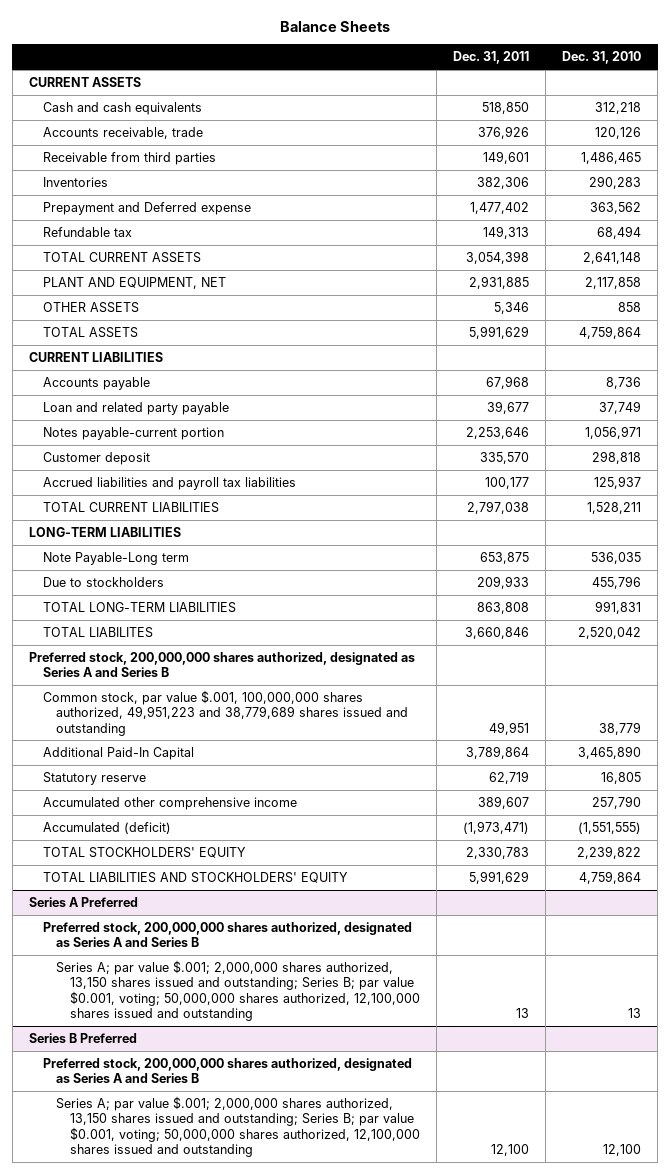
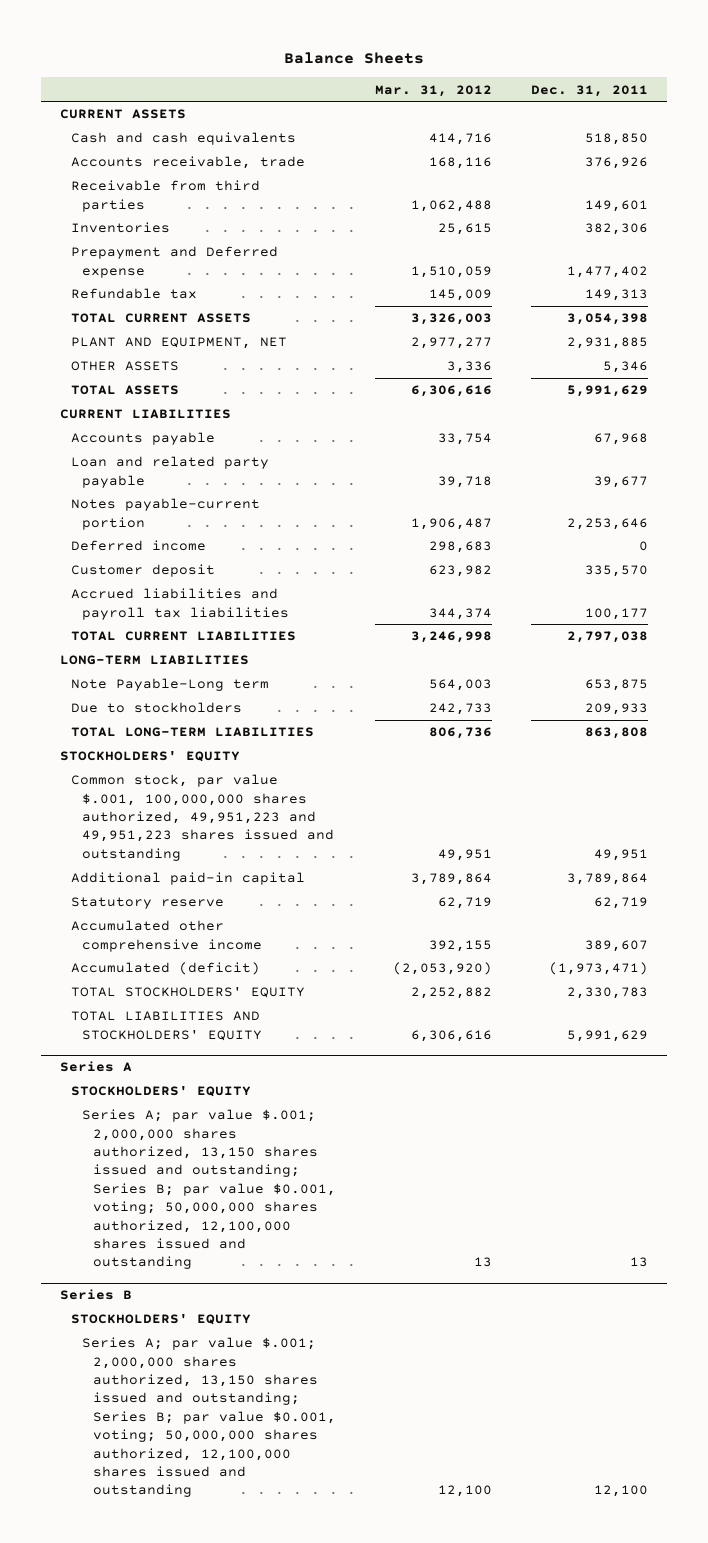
- | Dec. 31, 2011 | Dec. 31, 2010
+ | Mar. 31, 2012 | Dec. 31, 2011
+ Deferred income | 298,683 | 0
- TOTAL LIABILITES | 3,660,846 | 2,520,042
- Preferred stock, 200,000,000 shares authorized, designated as Series A and Series B
- Common stock, par value $.001, 100,000,000 shares authorized, 49,951,223 and 38,779,689 shares issued and outstanding | 49,951 | 38,779
- Additional Paid-In Capital | 3,789,864 | 3,465,890
+ STOCKHOLDERS' EQUITY
+ Common stock, par value $.001, 100,000,000 shares authorized, 49,951,223 and 49,951,223 shares issued and outstanding | 49,951 | 49,951
+ Additional paid-in capital | 3,789,864 | 3,789,864
- Series A Preferred
- Preferred stock, 200,000,000 shares authorized, designated as Series A and Series B
+ Series A
+ STOCKHOLDERS' EQUITY
- Series B Preferred
- Preferred stock, 200,000,000 shares authorized, designated as Series A and Series B
+ Series B
+ STOCKHOLDERS' EQUITY

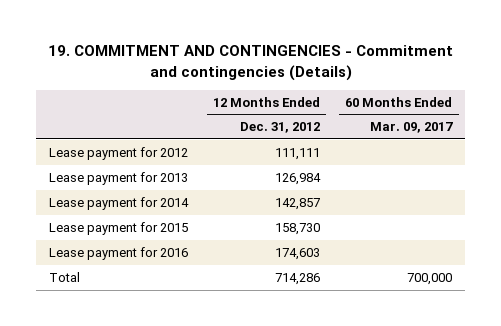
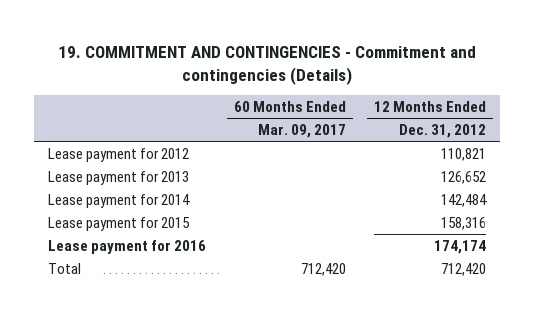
- | 12 Months Ended Dec. 31, 2012 | 60 Months Ended Mar. 09, 2017
+ | 60 Months Ended Mar. 09, 2017 | 12 Months Ended Dec. 31, 2012
- Lease payment for 2012 | 111,111 |
- Lease payment for 2013 | 126,984 |
- Lease payment for 2014 | 142,857 |
- Lease payment for 2015 | 158,730 |
- Lease payment for 2016 | 174,603 |
- Total | 714,286 | 700,000
+ Lease payment for 2012 | | 110,821
+ Lease payment for 2013 | | 126,652
+ Lease payment for 2014 | | 142,484
+ Lease payment for 2015 | | 158,316
+ Lease payment for 2016 | | 174,174
+ Total | 712,420 | 712,420

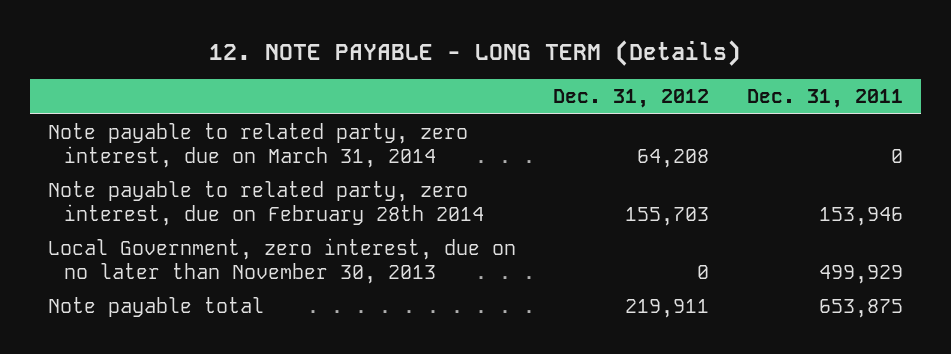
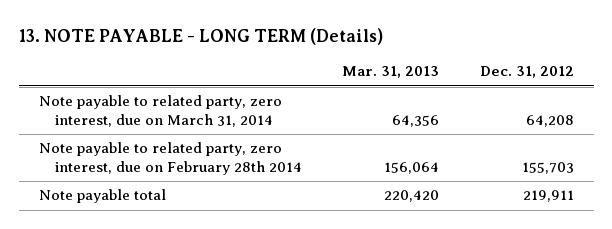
- 12. NOTE PAYABLE - LONG TERM (Details)
+ 13. NOTE PAYABLE - LONG TERM (Details)
- | Dec. 31, 2012 | Dec. 31, 2011
+ | Mar. 31, 2013 | Dec. 31, 2012
- Local Government, zero interest, due on no later than November 30, 2013 | 0 | 499,929

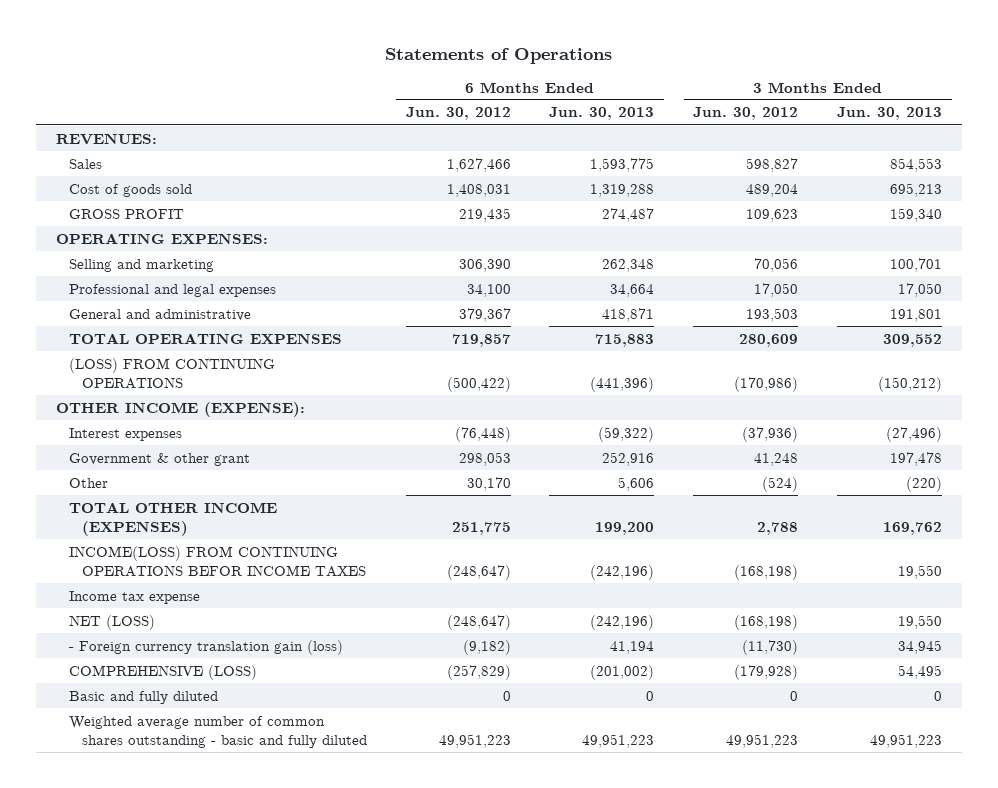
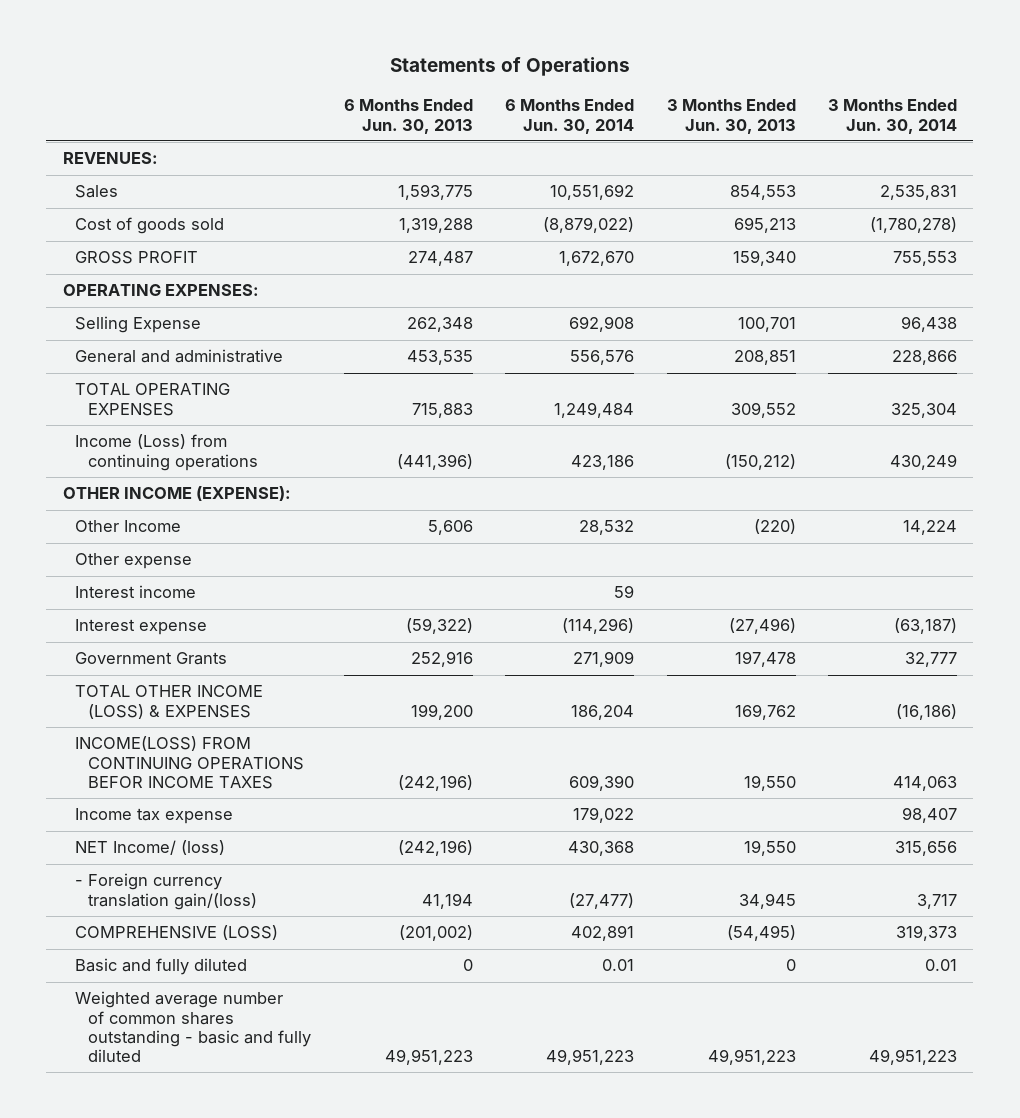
- | 6 Months Ended Jun. 30, 2012 | 6 Months Ended Jun. 30, 2013 | 3 Months Ended Jun. 30, 2012 | 3 Months Ended Jun. 30, 2013
+ | 6 Months Ended Jun. 30, 2013 | 6 Months Ended Jun. 30, 2014 | 3 Months Ended Jun. 30, 2013 | 3 Months Ended Jun. 30, 2014
- Selling and marketing | 306,390 | 262,348 | 70,056 | 100,701
- Professional and legal expenses | 34,100 | 34,664 | 17,050 | 17,050
- General and administrative | 379,367 | 418,871 | 193,503 | 191,801
+ Selling Expense | 262,348 | 692,908 | 100,701 | 96,438
+ General and administrative | 453,535 | 556,576 | 208,851 | 228,866
- (LOSS) FROM CONTINUING OPERATIONS | (500,422) | (441,396) | (170,986) | (150,212)
+ Income (Loss) from continuing operations | (441,396) | 423,186 | (150,212) | 430,249
- Interest expenses | (76,448) | (59,322) | (37,936) | (27,496)
- Government & other grant | 298,053 | 252,916 | 41,248 | 197,478
- Other | 30,170 | 5,606 | (524) | (220)
- TOTAL OTHER INCOME (EXPENSES) | 251,775 | 199,200 | 2,788 | 169,762
+ Other Income | 5,606 | 28,532 | (220) | 14,224
+ Other expense
+ Interest income | | 59 | |
+ Interest expense | (59,322) | (114,296) | (27,496) | (63,187)
+ Government Grants | 252,916 | 271,909 | 197,478 | 32,777
+ TOTAL OTHER INCOME (LOSS) & EXPENSES | 199,200 | 186,204 | 169,762 | (16,186)
- NET (LOSS) | (248,647) | (242,196) | (168,198) | 19,550
- - Foreign currency translation gain (loss) | (9,182) | 41,194 | (11,730) | 34,945
- COMPREHENSIVE (LOSS) | (257,829) | (201,002) | (179,928) | 54,495
+ NET Income/ (loss) | (242,196) | 430,368 | 19,550 | 315,656
+ - Foreign currency translation gain/(loss) | 41,194 | (27,477) | 34,945 | 3,717
+ COMPREHENSIVE (LOSS) | (201,002) | 402,891 | (54,495) | 319,373

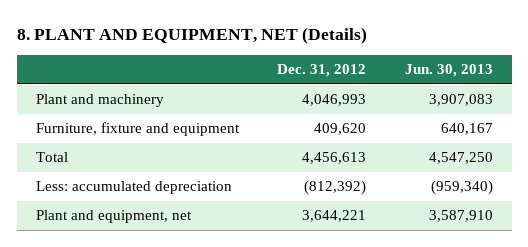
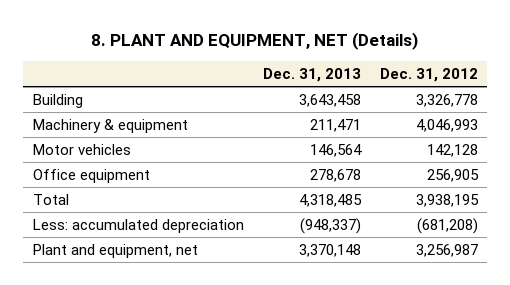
- | Dec. 31, 2012 | Jun. 30, 2013
+ | Dec. 31, 2013 | Dec. 31, 2012
- Plant and machinery | 4,046,993 | 3,907,083
- Furniture, fixture and equipment | 409,620 | 640,167
- Total | 4,456,613 | 4,547,250
- Less: accumulated depreciation | (812,392) | (959,340)
- Plant and equipment, net | 3,644,221 | 3,587,910
+ Building | 3,643,458 | 3,326,778
+ Machinery & equipment | 211,471 | 4,046,993
+ Motor vehicles | 146,564 | 142,128
+ Office equipment | 278,678 | 256,905
+ Total | 4,318,485 | 3,938,195
+ Less: accumulated depreciation | (948,337) | (681,208)
+ Plant and equipment, net | 3,370,148 | 3,256,987

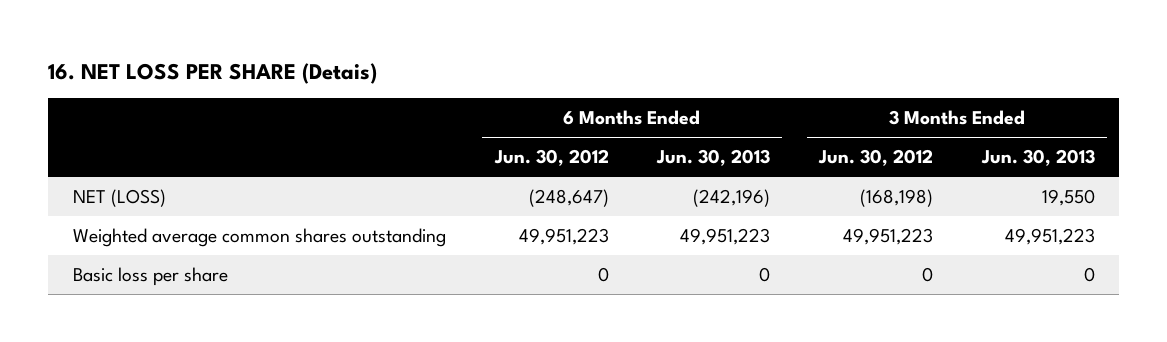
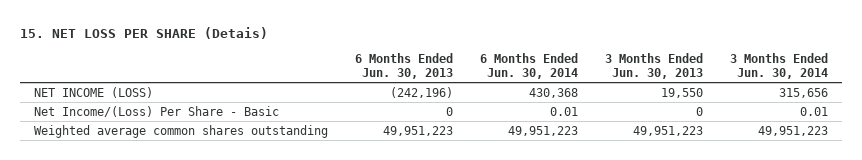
- 16. NET LOSS PER SHARE (Detais)
+ 15. NET LOSS PER SHARE (Detais)
- | 6 Months Ended Jun. 30, 2012 | 6 Months Ended Jun. 30, 2013 | 3 Months Ended Jun. 30, 2012 | 3 Months Ended Jun. 30, 2013
+ | 6 Months Ended Jun. 30, 2013 | 6 Months Ended Jun. 30, 2014 | 3 Months Ended Jun. 30, 2013 | 3 Months Ended Jun. 30, 2014
- NET (LOSS) | (248,647) | (242,196) | (168,198) | 19,550
+ NET INCOME (LOSS) | (242,196) | 430,368 | 19,550 | 315,656
+ Net Income/(Loss) Per Share - Basic | 0 | 0.01 | 0 | 0.01
- Basic loss per share | 0 | 0 | 0 | 0

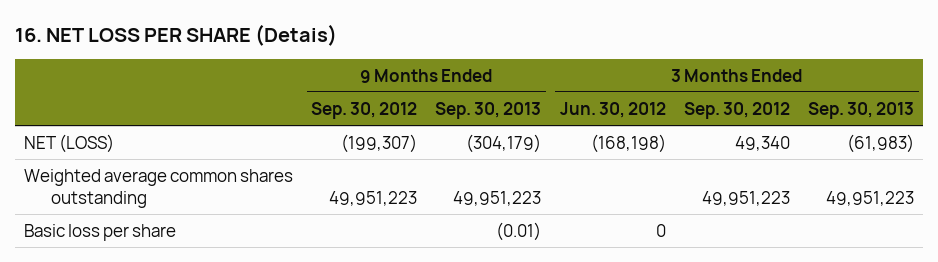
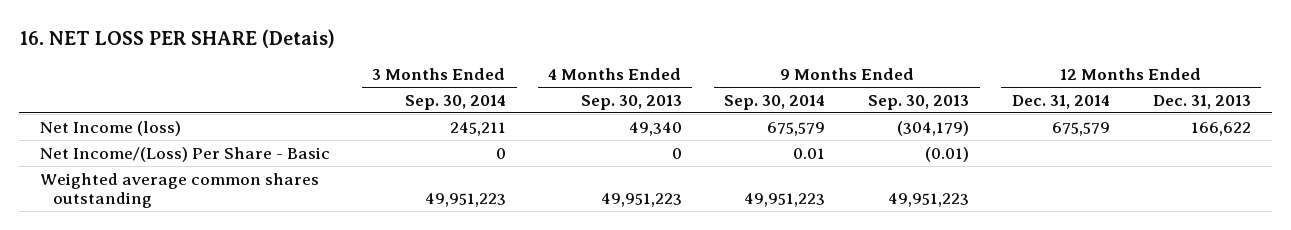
- | 9 Months Ended Sep. 30, 2012 | 9 Months Ended Sep. 30, 2013 | 3 Months Ended Jun. 30, 2012 | 3 Months Ended Sep. 30, 2012 | 3 Months Ended Sep. 30, 2013
+ | 3 Months Ended Sep. 30, 2014 | 4 Months Ended Sep. 30, 2013 | 9 Months Ended Sep. 30, 2014 | 9 Months Ended Sep. 30, 2013 | 12 Months Ended Dec. 31, 2014 | 12 Months Ended Dec. 31, 2013
- NET (LOSS) | (199,307) | (304,179) | (168,198) | 49,340 | (61,983)
+ Net Income (loss) | 245,211 | 49,340 | 675,579 | (304,179) | 675,579 | 166,622
+ Net Income/(Loss) Per Share - Basic | 0 | 0 | 0.01 | (0.01) | |
- Basic loss per share | | (0.01) | 0 | |

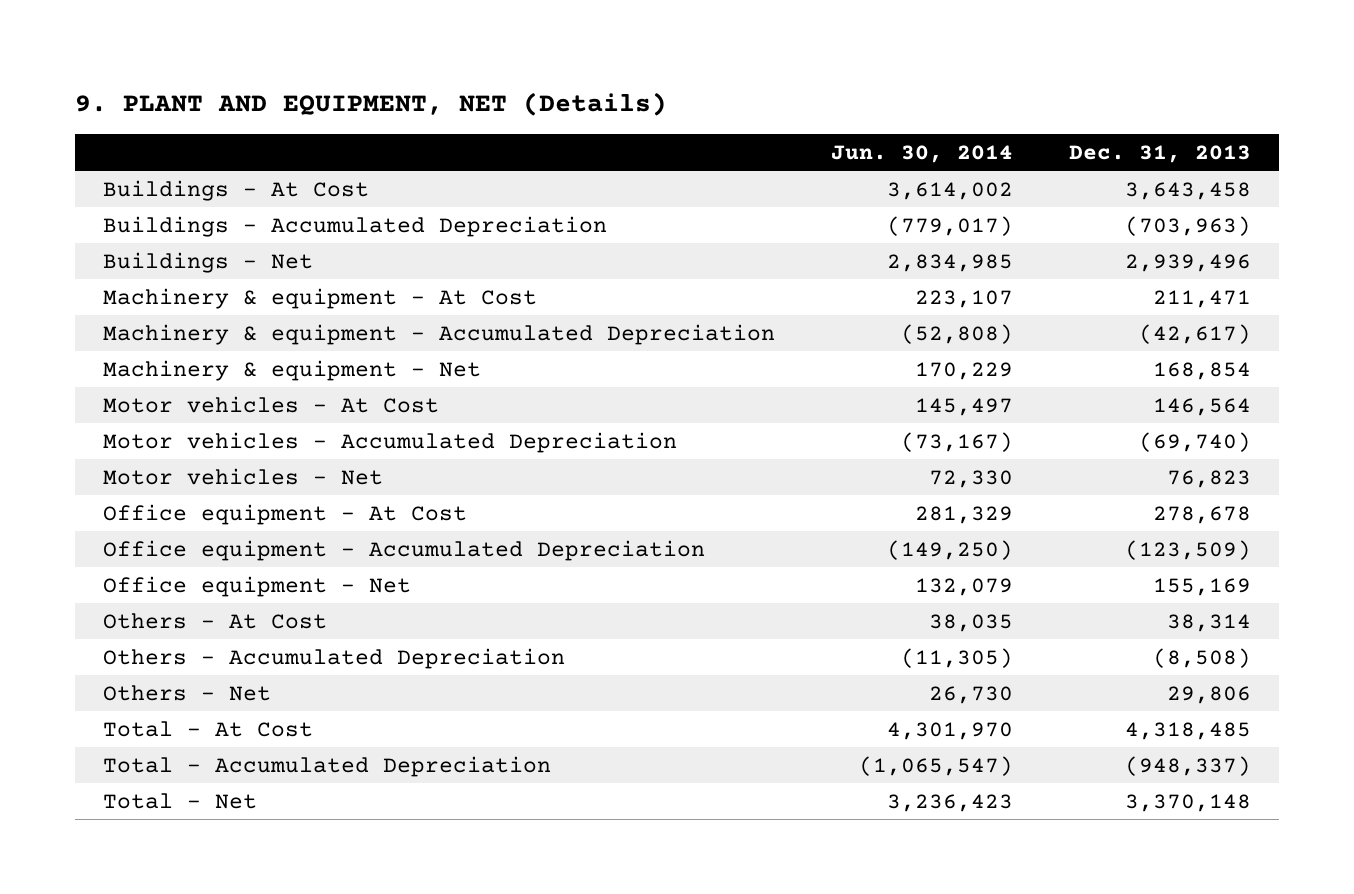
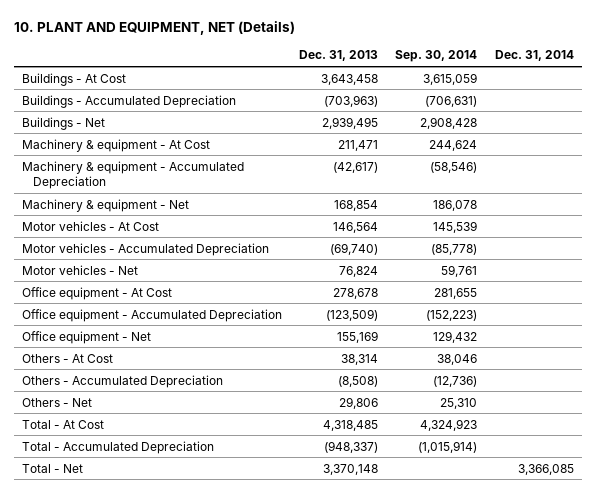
- 9. PLANT AND EQUIPMENT, NET (Details)
+ 10. PLANT AND EQUIPMENT, NET (Details)
- | Jun. 30, 2014 | Dec. 31, 2013
+ | Dec. 31, 2013 | Sep. 30, 2014 | Dec. 31, 2014
- Buildings - Net | 2,834,985 | 2,939,496
+ Buildings - Net | 2,939,495 | 2,908,428 |
- Motor vehicles - Net | 72,330 | 76,823
+ Motor vehicles - Net | 76,824 | 59,761 |

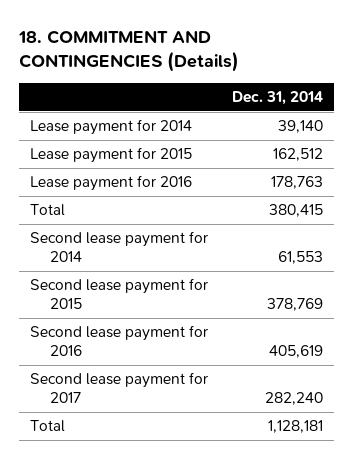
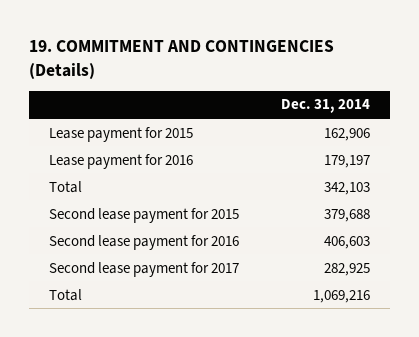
- 18. COMMITMENT AND CONTINGENCIES (Details)
+ 19. COMMITMENT AND CONTINGENCIES (Details)
- Lease payment for 2014 | 39,140
- Lease payment for 2015 | 162,512
- Lease payment for 2016 | 178,763
- Total | 380,415
- Second lease payment for 2014 | 61,553
- Second lease payment for 2015 | 378,769
- Second lease payment for 2016 | 405,619
- Second lease payment for 2017 | 282,240
- Total | 1,128,181
+ Lease payment for 2015 | 162,906
+ Lease payment for 2016 | 179,197
+ Total | 342,103
+ Second lease payment for 2015 | 379,688
+ Second lease payment for 2016 | 406,603
+ Second lease payment for 2017 | 282,925
+ Total | 1,069,216

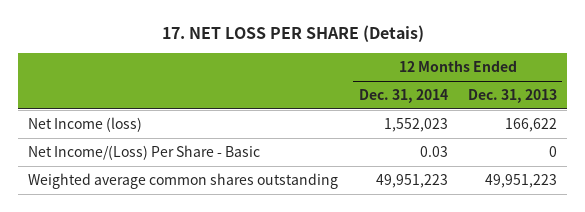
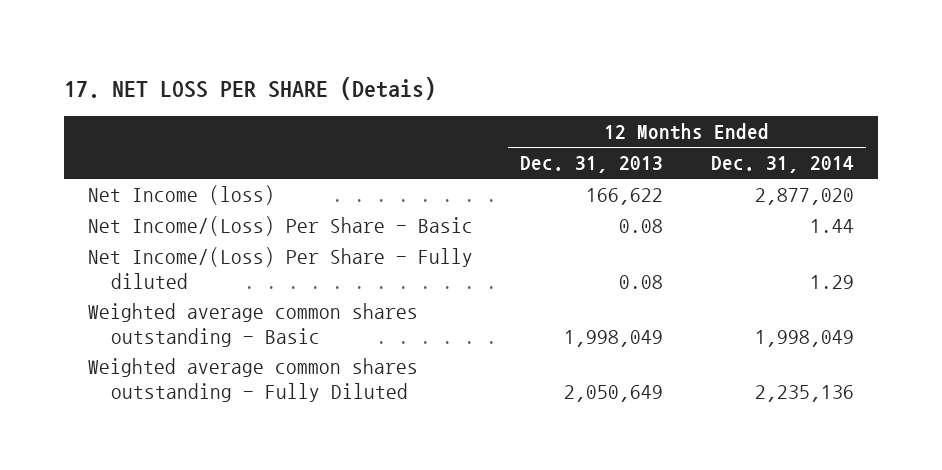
- | 12 Months Ended Dec. 31, 2014 | 12 Months Ended Dec. 31, 2013
+ | 12 Months Ended Dec. 31, 2013 | 12 Months Ended Dec. 31, 2014
- Net Income (loss) | 1,552,023 | 166,622
- Net Income/(Loss) Per Share - Basic | 0.03 | 0
- Weighted average common shares outstanding | 49,951,223 | 49,951,223
+ Net Income (loss) | 166,622 | 2,877,020
+ Net Income/(Loss) Per Share - Basic | 0.08 | 1.44
+ Net Income/(Loss) Per Share - Fully diluted | 0.08 | 1.29
+ Weighted average common shares outstanding - Basic | 1,998,049 | 1,998,049
+ Weighted average common shares outstanding - Fully Diluted | 2,050,649 | 2,235,136

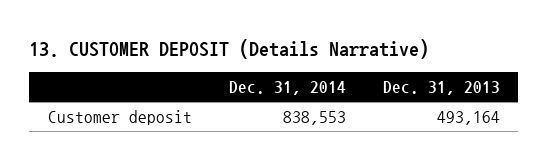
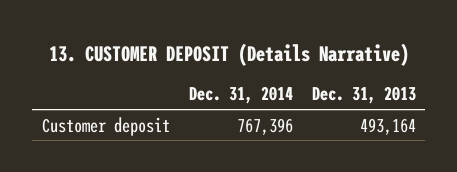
- Customer deposit | 838,553 | 493,164
+ Customer deposit | 767,396 | 493,164

